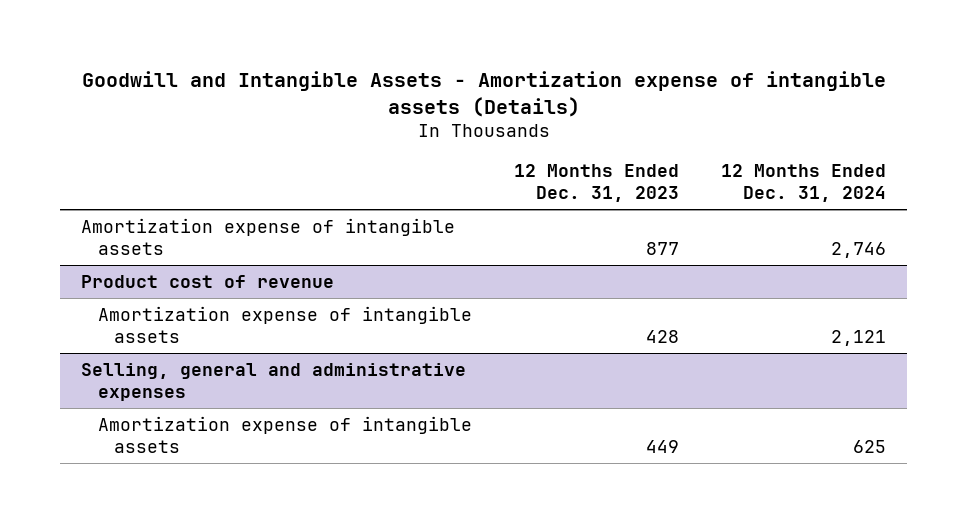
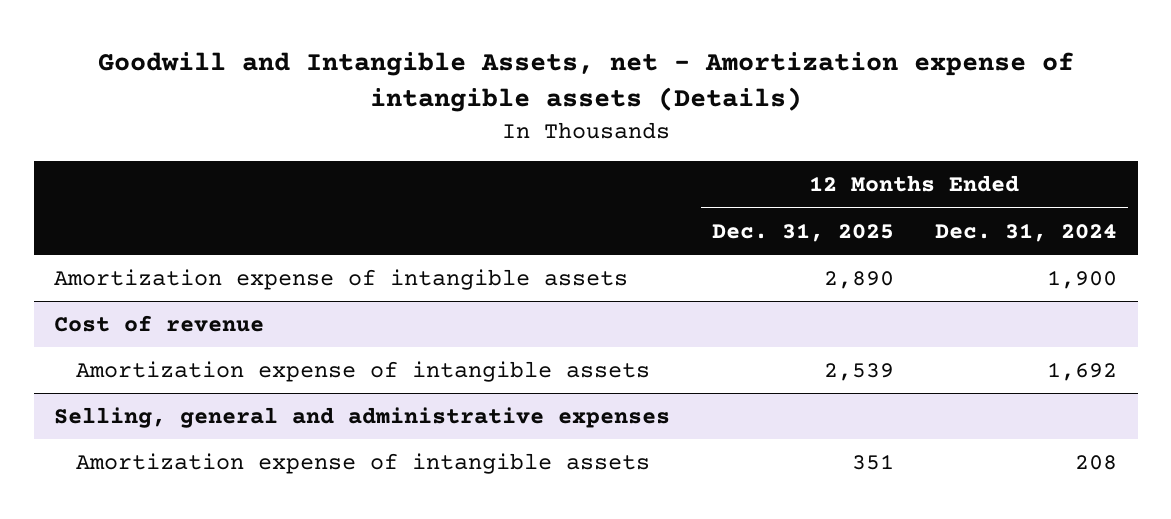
- Goodwill and Intangible Assets - Amortization expense of intangible assets (Details)
+ Goodwill and Intangible Assets, net - Amortization expense of intangible assets (Details)
- | 12 Months Ended Dec. 31, 2023 | 12 Months Ended Dec. 31, 2024
+ | 12 Months Ended Dec. 31, 2025 | 12 Months Ended Dec. 31, 2024
- Amortization expense of intangible assets | 877 | 2,746
- Product cost of revenue
- Amortization expense of intangible assets | 428 | 2,121
+ Amortization expense of intangible assets | 2,890 | 1,900
+ Cost of revenue
+ Amortization expense of intangible assets | 2,539 | 1,692
@ Selling, general and administrative expenses
- Amortization expense of intangible assets | 449 | 625
+ Amortization expense of intangible assets | 351 | 208

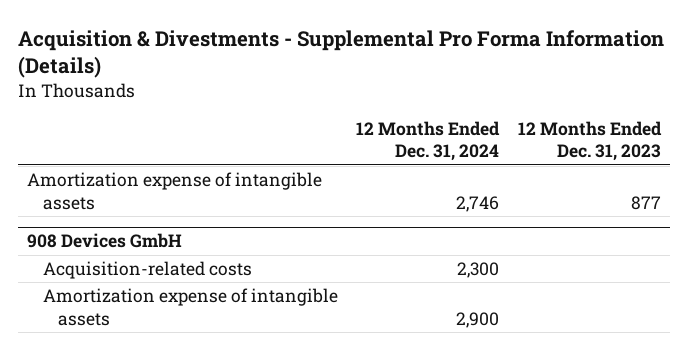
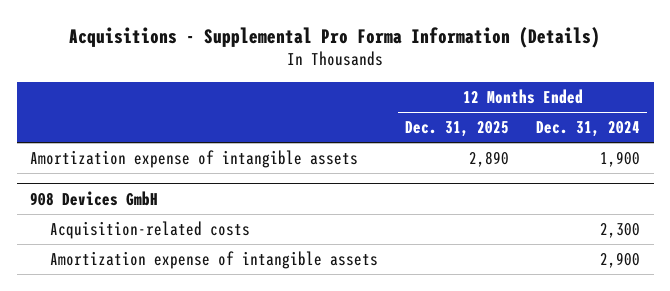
- Acquisition & Divestments - Supplemental Pro Forma Information (Details)
+ Acquisitions - Supplemental Pro Forma Information (Details)
- | 12 Months Ended Dec. 31, 2024 | 12 Months Ended Dec. 31, 2023
+ | 12 Months Ended Dec. 31, 2025 | 12 Months Ended Dec. 31, 2024
- Amortization expense of intangible assets | 2,746 | 877
+ Amortization expense of intangible assets | 2,890 | 1,900

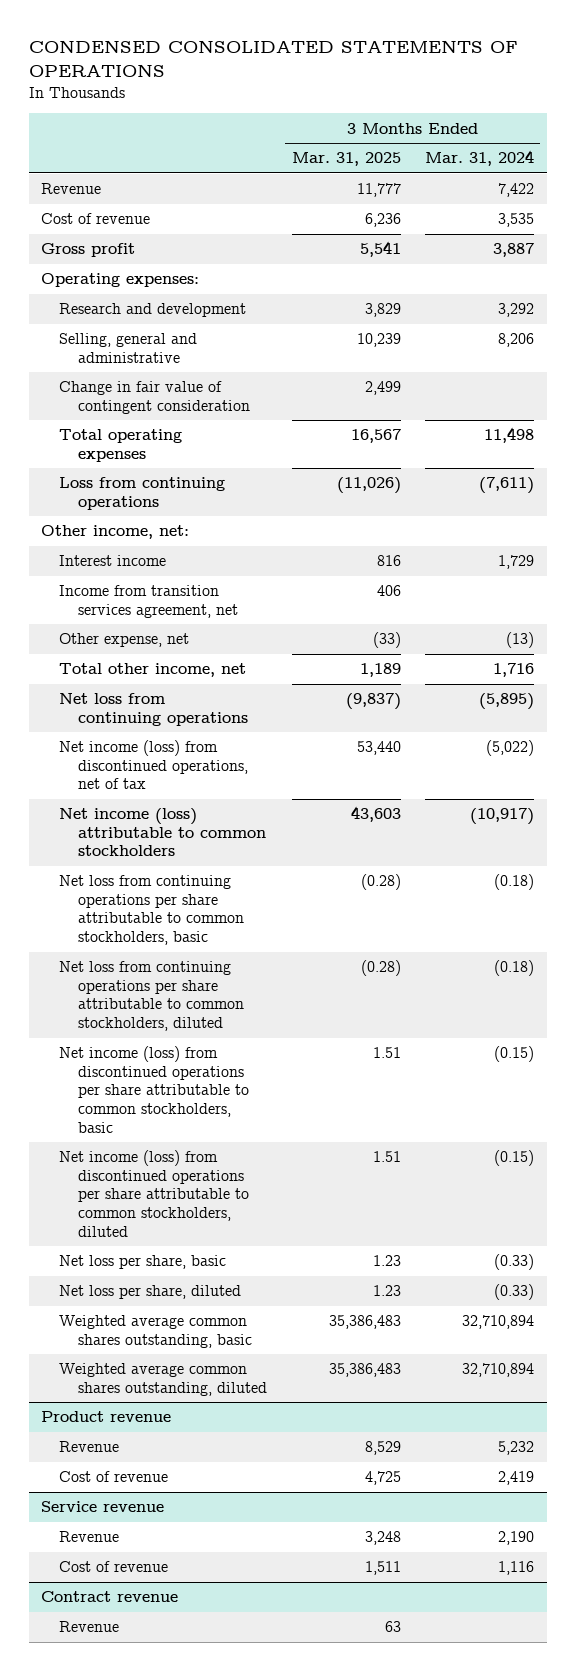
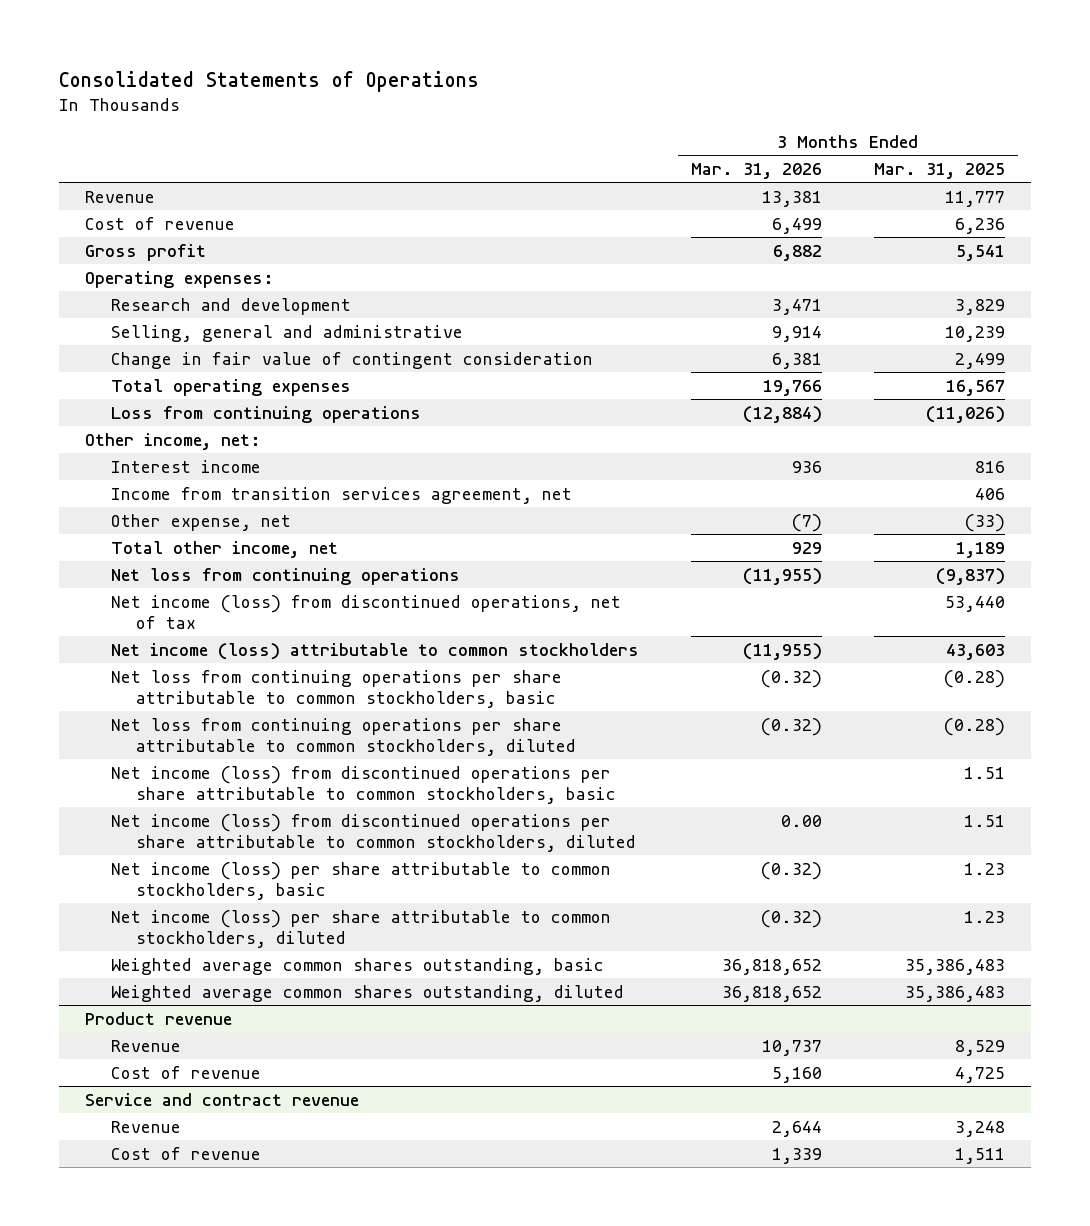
- CONDENSED CONSOLIDATED STATEMENTS OF OPERATIONS
+ Consolidated Statements of Operations
- | 3 Months Ended Mar. 31, 2025 | 3 Months Ended Mar. 31, 2024
+ | 3 Months Ended Mar. 31, 2026 | 3 Months Ended Mar. 31, 2025
- Net loss per share, basic | 1.23 | (0.33)
- Net loss per share, diluted | 1.23 | (0.33)
+ Net income (loss) per share attributable to common stockholders, basic | (0.32) | 1.23
+ Net income (loss) per share attributable to common stockholders, diluted | (0.32) | 1.23
- Service revenue
+ Service and contract revenue
- Contract revenue
- Revenue | 63 |

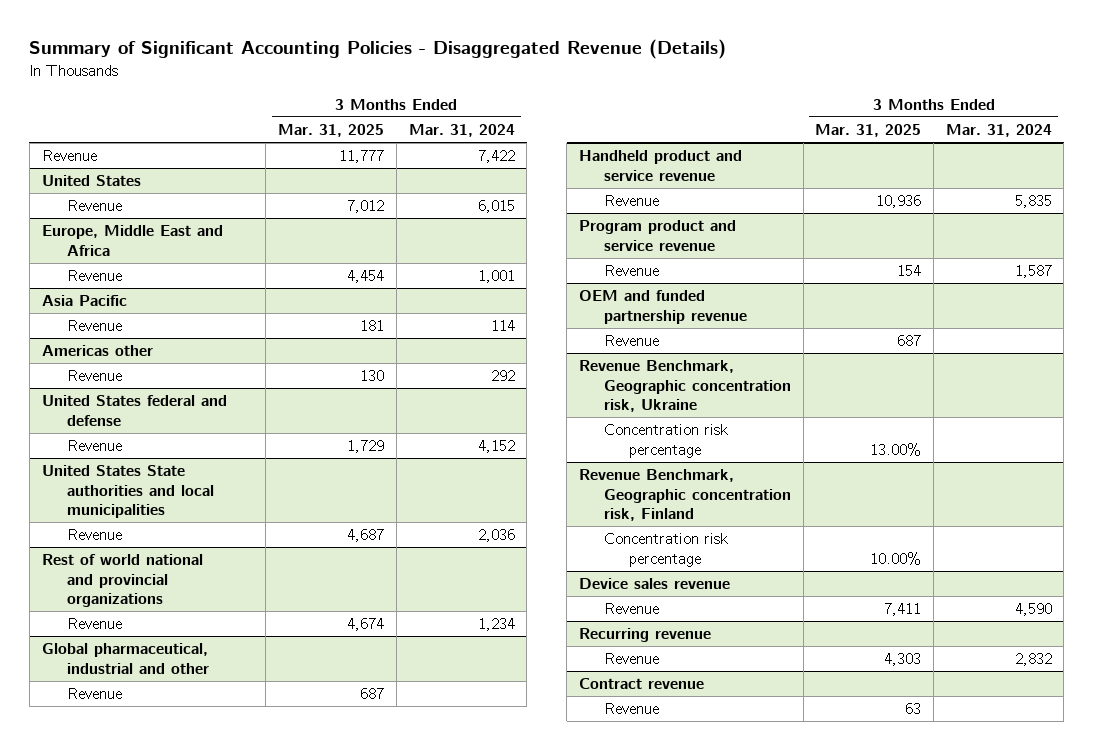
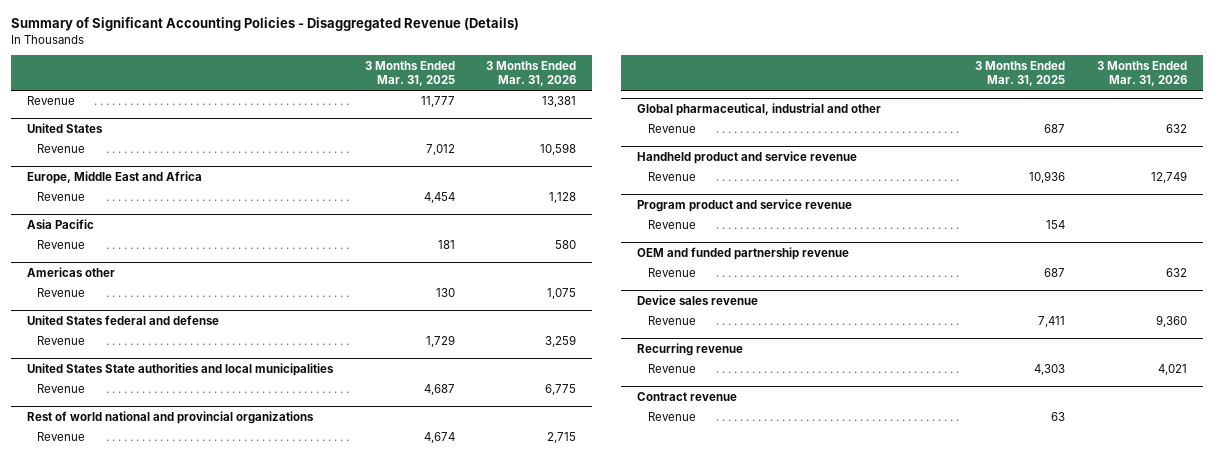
- | 3 Months Ended Mar. 31, 2025 | 3 Months Ended Mar. 31, 2024
+ | 3 Months Ended Mar. 31, 2025 | 3 Months Ended Mar. 31, 2026
- Revenue Benchmark, Geographic concentration risk, Ukraine
- Concentration risk percentage | 13.00% |
- Revenue Benchmark, Geographic concentration risk, Finland
- Concentration risk percentage | 10.00% |

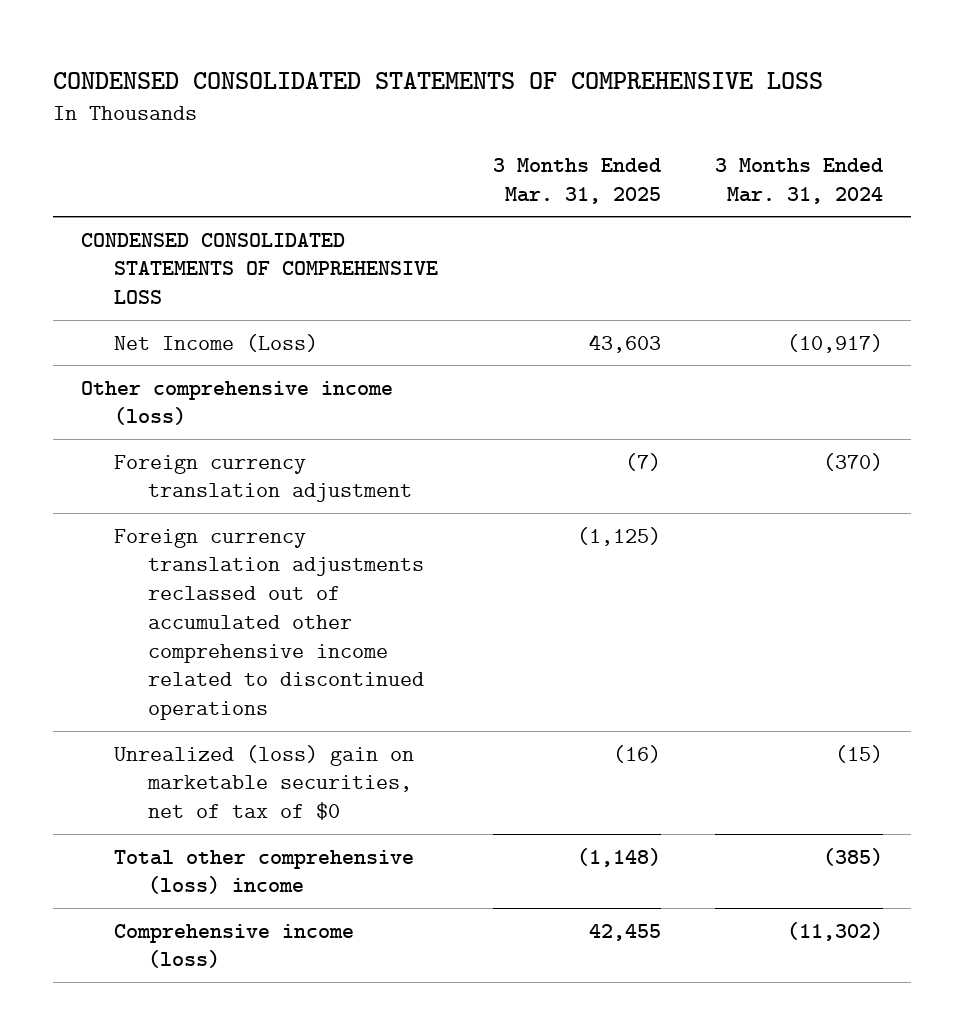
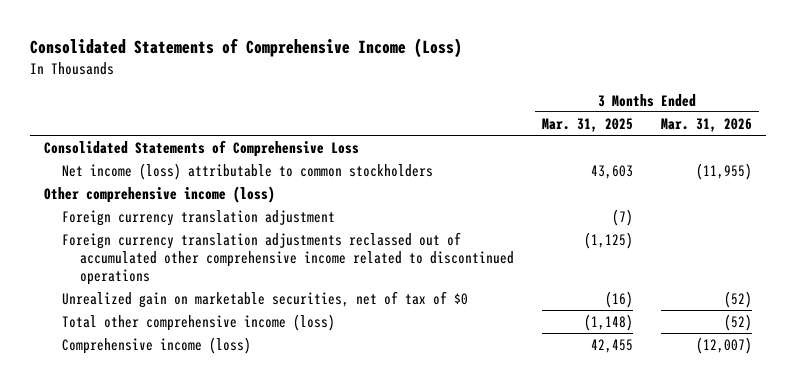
- CONDENSED CONSOLIDATED STATEMENTS OF COMPREHENSIVE LOSS
+ Consolidated Statements of Comprehensive Income (Loss)
- | 3 Months Ended Mar. 31, 2025 | 3 Months Ended Mar. 31, 2024
+ | 3 Months Ended Mar. 31, 2025 | 3 Months Ended Mar. 31, 2026
- CONDENSED CONSOLIDATED STATEMENTS OF COMPREHENSIVE LOSS
- Net Income (Loss) | 43,603 | (10,917)
+ Consolidated Statements of Comprehensive Loss
+ Net income (loss) attributable to common stockholders | 43,603 | (11,955)
- Unrealized (loss) gain on marketable securities, net of tax of $0 | (16) | (15)
- Total other comprehensive (loss) income | (1,148) | (385)
+ Unrealized gain on marketable securities, net of tax of $0 | (16) | (52)
+ Total other comprehensive income (loss) | (1,148) | (52)

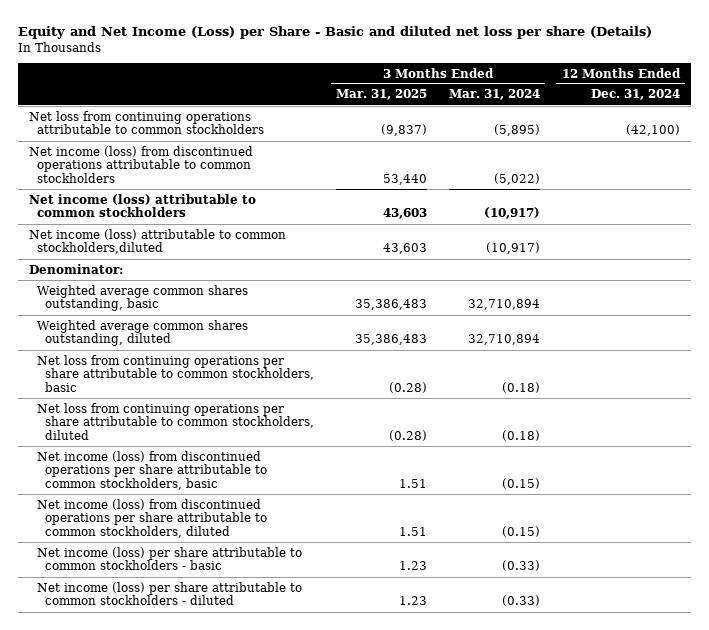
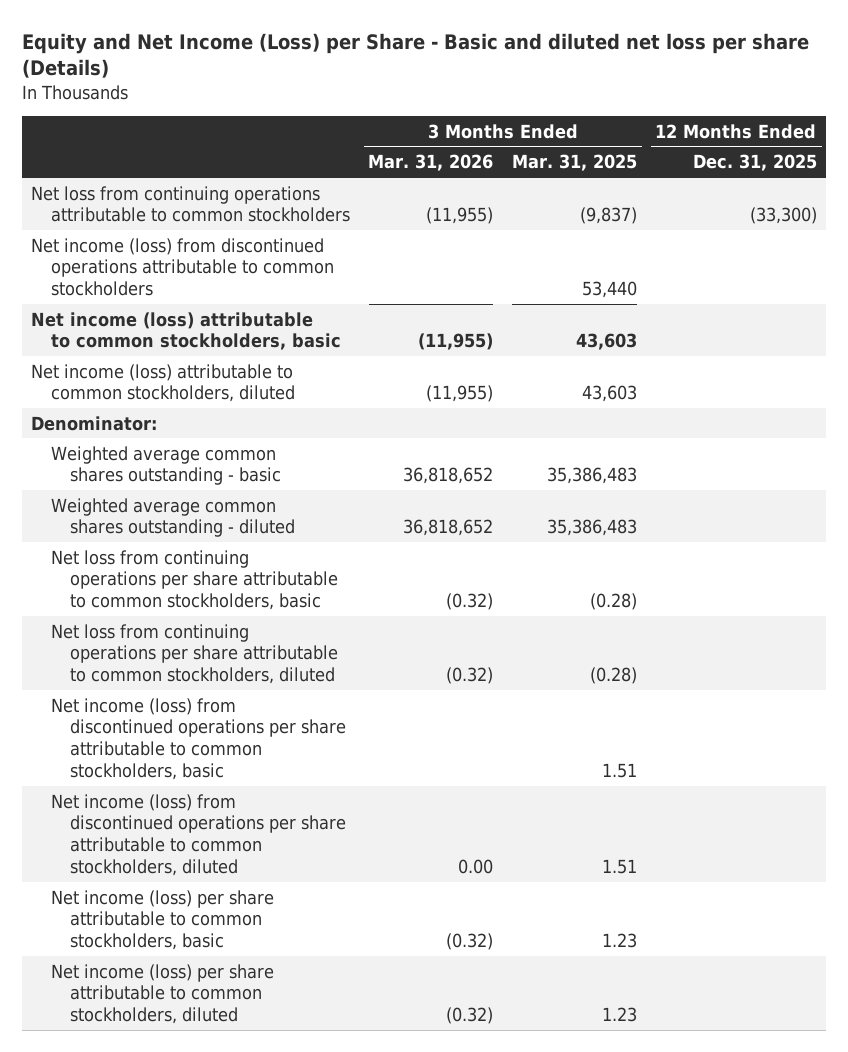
- | 3 Months Ended Mar. 31, 2025 | 3 Months Ended Mar. 31, 2024 | 12 Months Ended Dec. 31, 2024
+ | 3 Months Ended Mar. 31, 2026 | 3 Months Ended Mar. 31, 2025 | 12 Months Ended Dec. 31, 2025
- Net income (loss) attributable to common stockholders | 43,603 | (10,917) |
- Net income (loss) attributable to common stockholders,diluted | 43,603 | (10,917) |
+ Net income (loss) attributable to common stockholders, basic | (11,955) | 43,603 |
+ Net income (loss) attributable to common stockholders, diluted | (11,955) | 43,603 |
- Weighted average common shares outstanding, basic | 35,386,483 | 32,710,894 |
- Weighted average common shares outstanding, diluted | 35,386,483 | 32,710,894 |
+ Weighted average common shares outstanding - basic | 36,818,652 | 35,386,483 |
+ Weighted average common shares outstanding - diluted | 36,818,652 | 35,386,483 |
- Net income (loss) per share attributable to common stockholders - basic | 1.23 | (0.33) |
- Net income (loss) per share attributable to common stockholders - diluted | 1.23 | (0.33) |
+ Net income (loss) per share attributable to common stockholders, basic | (0.32) | 1.23 |
+ Net income (loss) per share attributable to common stockholders, diluted | (0.32) | 1.23 |

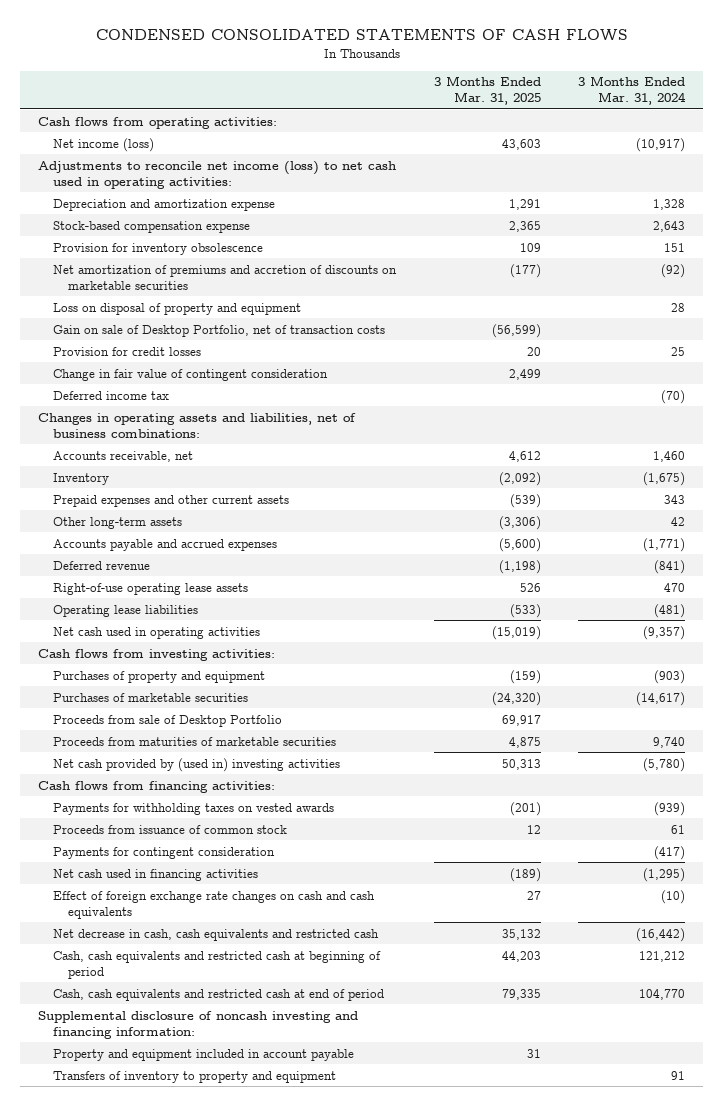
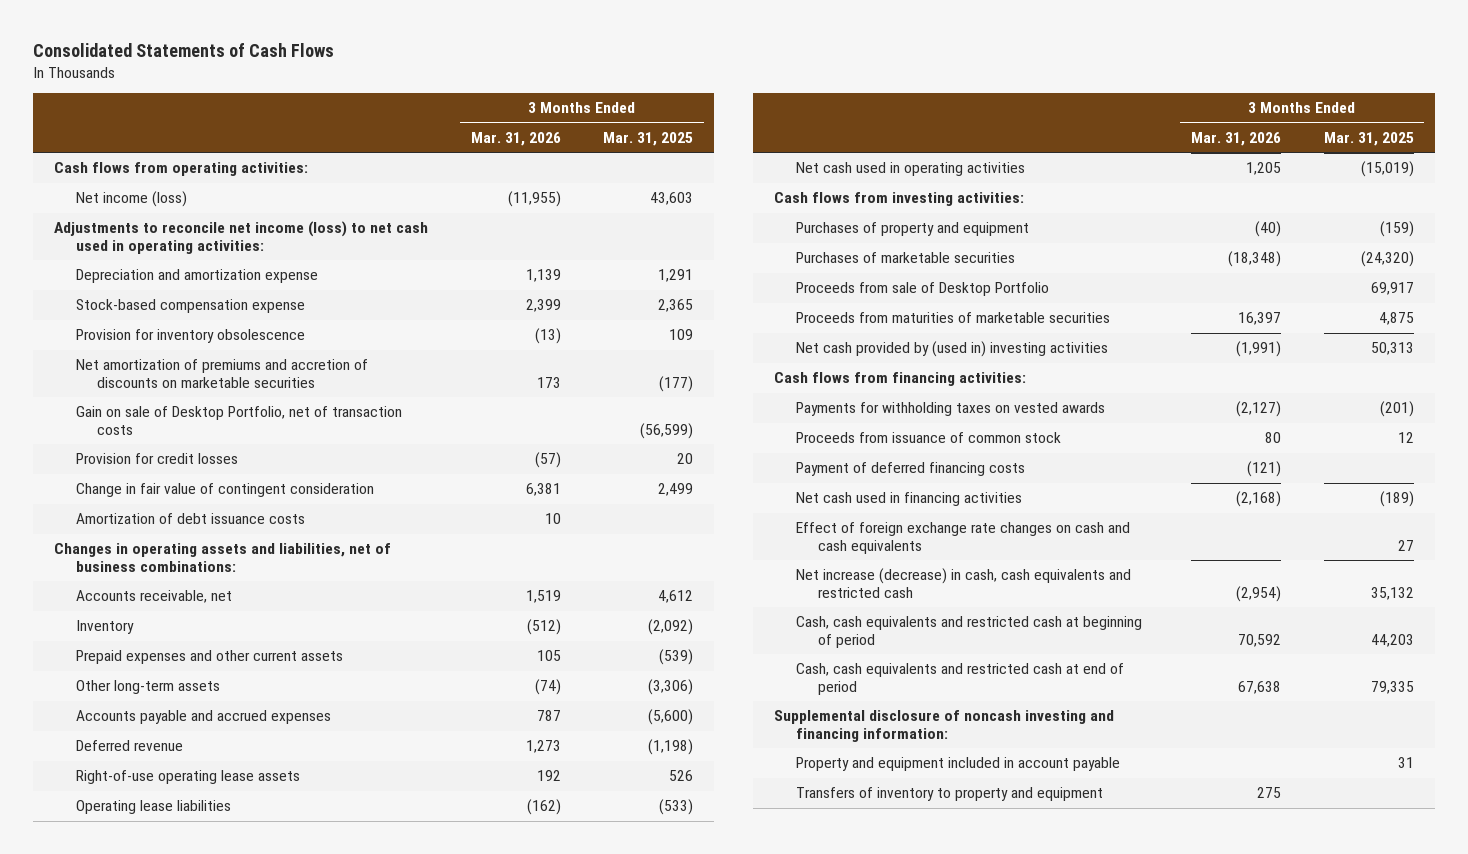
- CONDENSED CONSOLIDATED STATEMENTS OF CASH FLOWS
+ Consolidated Statements of Cash Flows
- | 3 Months Ended Mar. 31, 2025 | 3 Months Ended Mar. 31, 2024
+ | 3 Months Ended Mar. 31, 2026 | 3 Months Ended Mar. 31, 2025
- Loss on disposal of property and equipment | | 28
- Deferred income tax | | (70)
+ Amortization of debt issuance costs | 10 |
- Payments for contingent consideration | | (417)
+ Payment of deferred financing costs | (121) |
- Net decrease in cash, cash equivalents and restricted cash | 35,132 | (16,442)
+ Net increase (decrease) in cash, cash equivalents and restricted cash | (2,954) | 35,132

